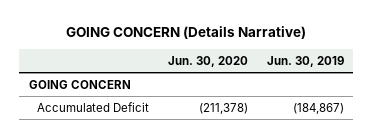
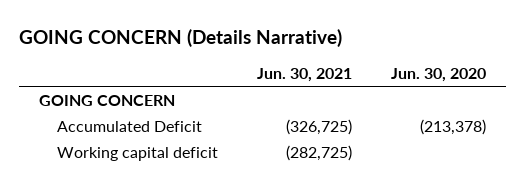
- | Jun. 30, 2020 | Jun. 30, 2019
+ | Jun. 30, 2021 | Jun. 30, 2020
- Accumulated Deficit | (211,378) | (184,867)
+ Accumulated Deficit | (326,725) | (213,378)
+ Working capital deficit | (282,725) |

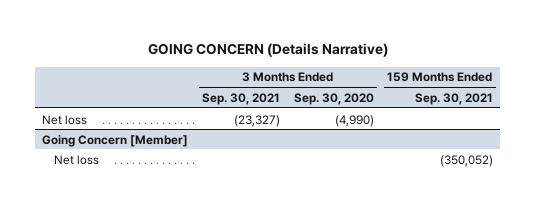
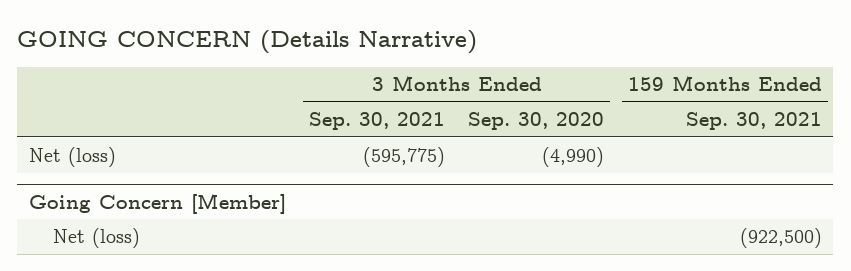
- Net loss | (23,327) | (4,990) |
+ Net (loss) | (595,775) | (4,990) |
@ Going Concern [Member]
- Net loss | | | (350,052)
+ Net (loss) | | | (922,500)

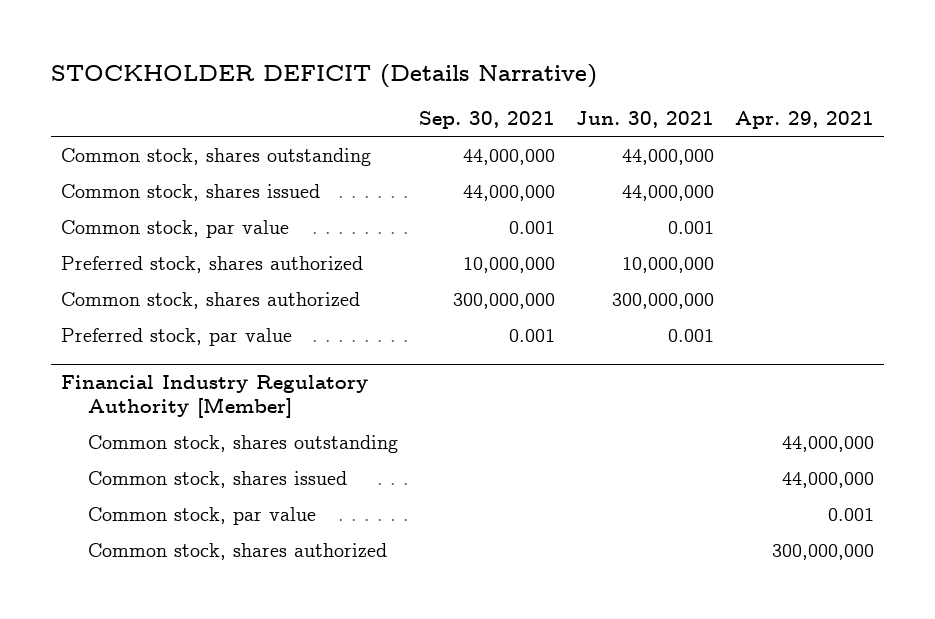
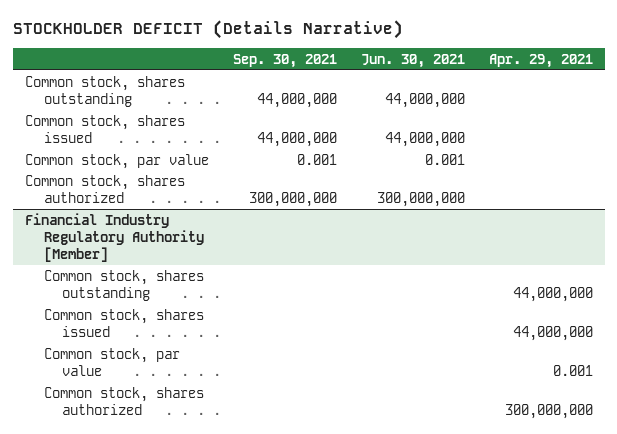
- Preferred stock, shares authorized | 10,000,000 | 10,000,000 |
- Preferred stock, par value | 0.001 | 0.001 |

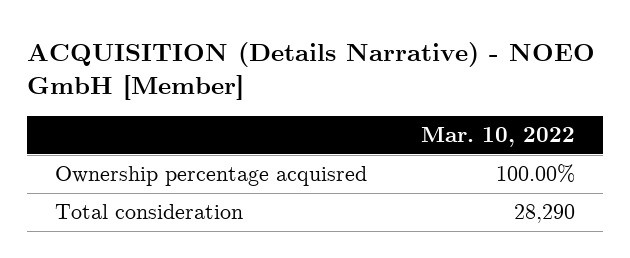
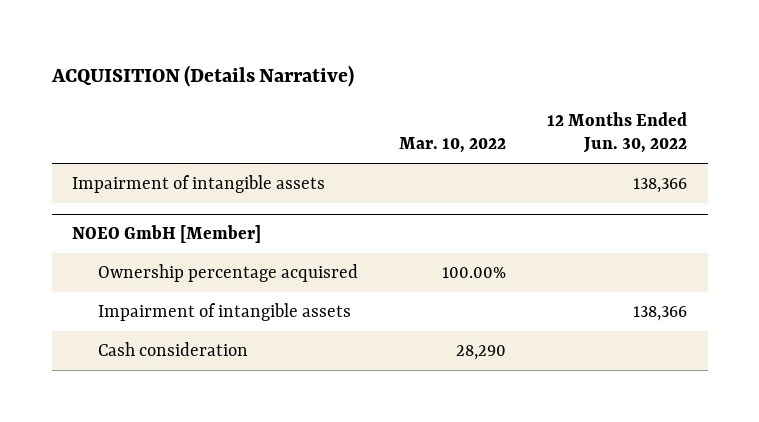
- ACQUISITION (Details Narrative) - NOEO GmbH [Member]
+ ACQUISITION (Details Narrative)
- | Mar. 10, 2022
+ | Mar. 10, 2022 | 12 Months Ended Jun. 30, 2022
- Ownership percentage acquisred | 100.00%
- Total consideration | 28,290
+ Impairment of intangible assets | | 138,366
+ NOEO GmbH [Member]
+ Ownership percentage acquisred | 100.00% |
+ Impairment of intangible assets | | 138,366
+ Cash consideration | 28,290 |

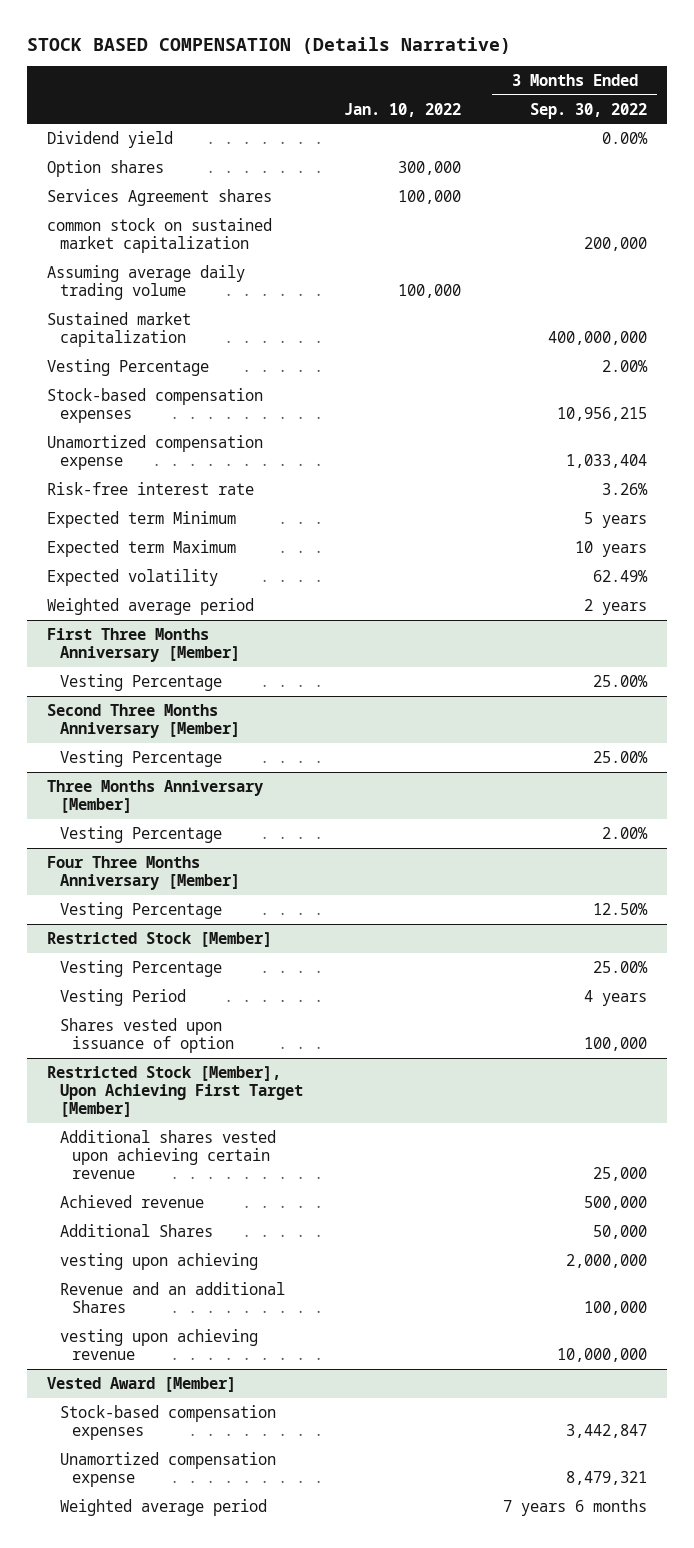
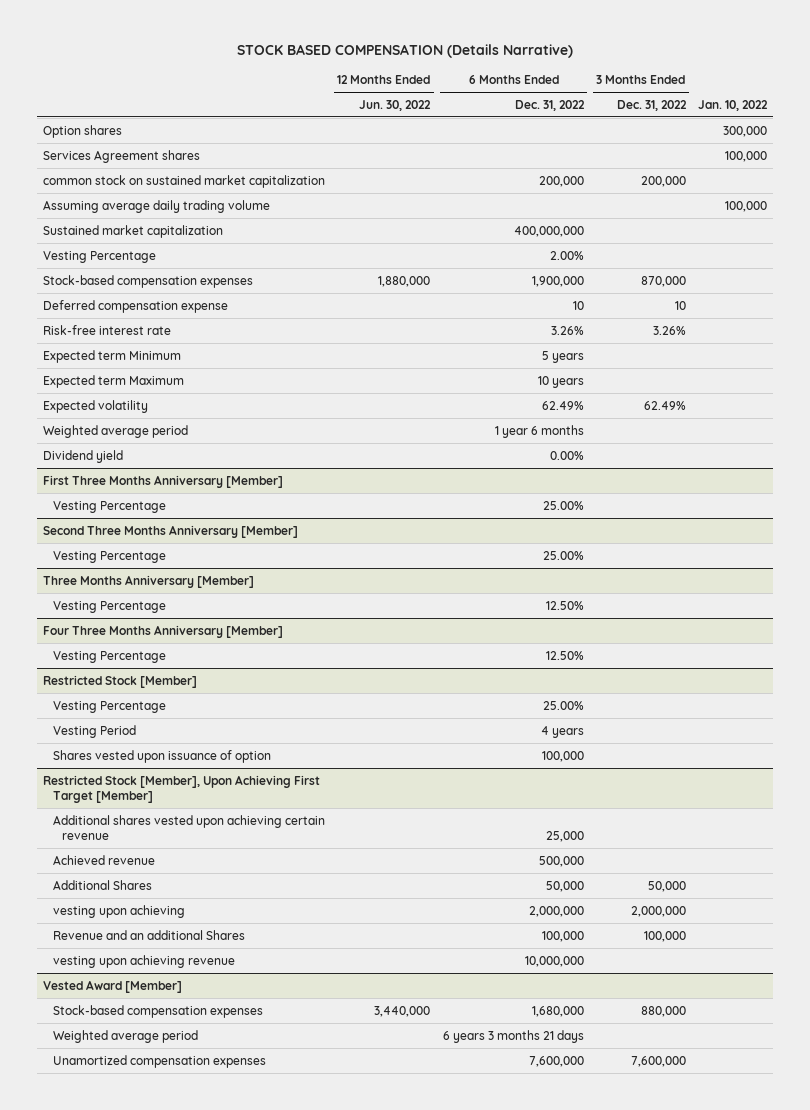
- | Jan. 10, 2022 | 3 Months Ended Sep. 30, 2022
+ | 12 Months Ended Jun. 30, 2022 | 6 Months Ended Dec. 31, 2022 | 3 Months Ended Dec. 31, 2022 | Jan. 10, 2022
- Unamortized compensation expense | | 1,033,404
+ Deferred compensation expense | | 10 | 10 |
moved down: Dividend yield | | 0.00% | |
@ Vested Award [Member]
- Unamortized compensation expense | | 8,479,321
+ Unamortized compensation expenses | | 7,600,000 | 7,600,000 |

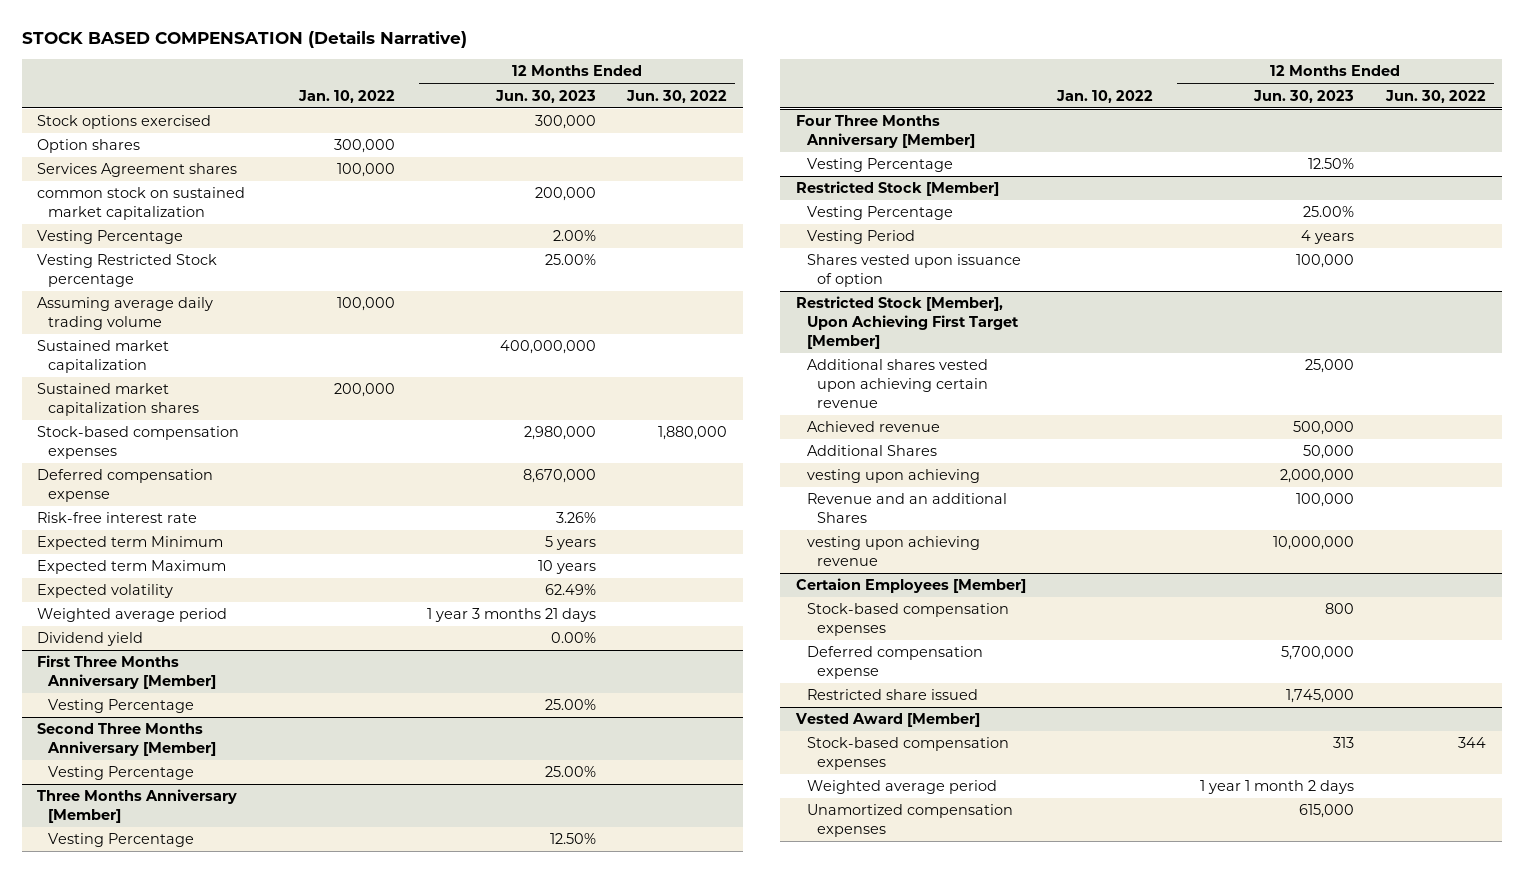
- | 12 Months Ended Jun. 30, 2022 | 6 Months Ended Dec. 31, 2022 | 3 Months Ended Dec. 31, 2022 | Jan. 10, 2022
+ | Jan. 10, 2022 | 12 Months Ended Jun. 30, 2023 | 12 Months Ended Jun. 30, 2022
+ Stock options exercised | | 300,000 |
moved up: Vesting Percentage | | 2.00% |
+ Vesting Restricted Stock percentage | | 25.00% |
+ Sustained market capitalization shares | 200,000 | |
+ Certaion Employees [Member]
+ Stock-based compensation expenses | | 800 |
+ Deferred compensation expense | | 5,700,000 |
+ Restricted share issued | | 1,745,000 |
@ Vested Award [Member]
- Stock-based compensation expenses | 3,440,000 | 1,680,000 | 880,000 |
+ Stock-based compensation expenses | | 313 | 344

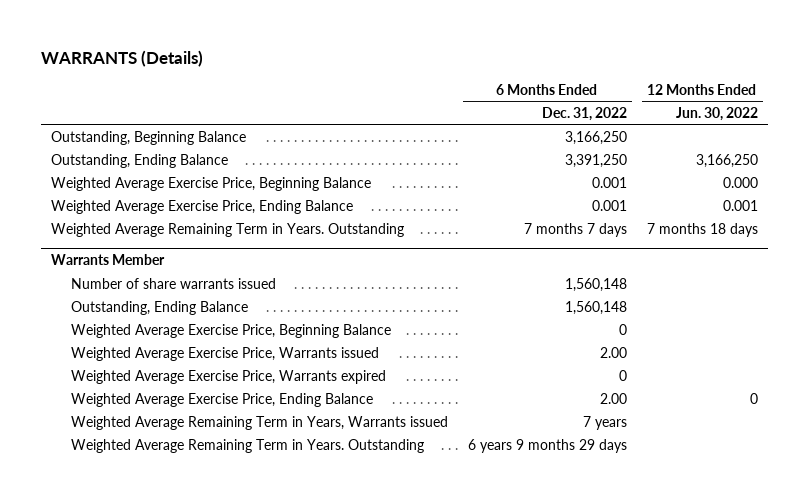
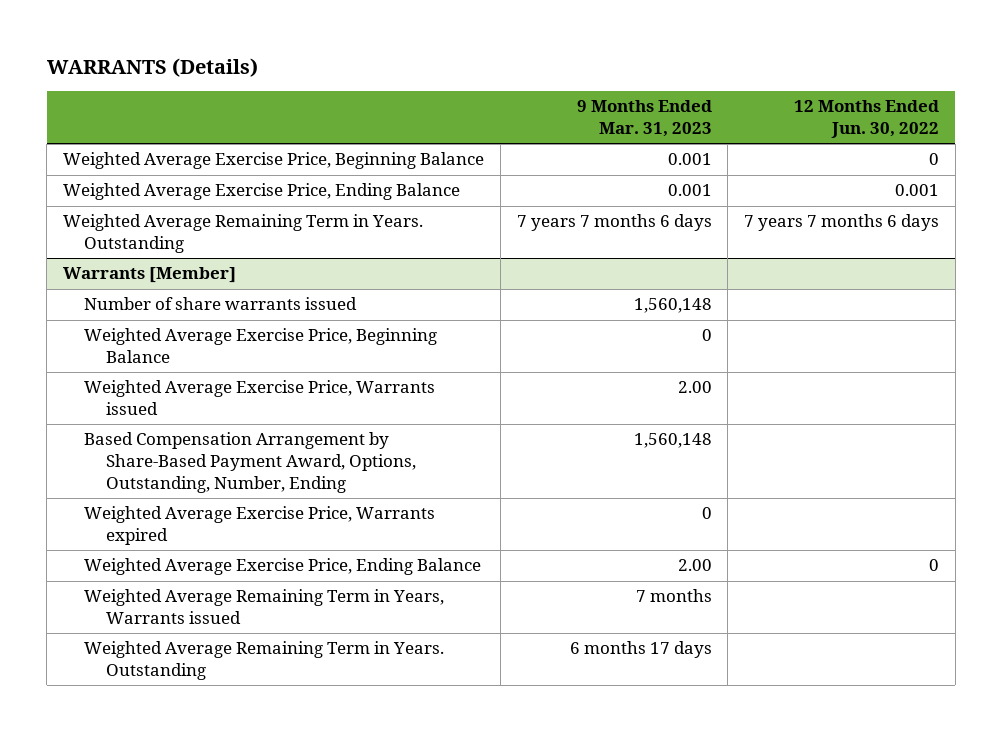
- | 6 Months Ended Dec. 31, 2022 | 12 Months Ended Jun. 30, 2022
+ | 9 Months Ended Mar. 31, 2023 | 12 Months Ended Jun. 30, 2022
- Outstanding, Beginning Balance | 3,166,250 |
- Outstanding, Ending Balance | 3,391,250 | 3,166,250
- Weighted Average Exercise Price, Beginning Balance | 0.001 | 0.000
+ Weighted Average Exercise Price, Beginning Balance | 0.001 | 0
- Weighted Average Remaining Term in Years. Outstanding | 7 months 7 days | 7 months 18 days
- Warrants Member
+ Weighted Average Remaining Term in Years. Outstanding | 7 years 7 months 6 days | 7 years 7 months 6 days
+ Warrants [Member]
- Outstanding, Ending Balance | 1,560,148 |
+ Based Compensation Arrangement by Share-Based Payment Award, Options, Outstanding, Number, Ending | 1,560,148 |

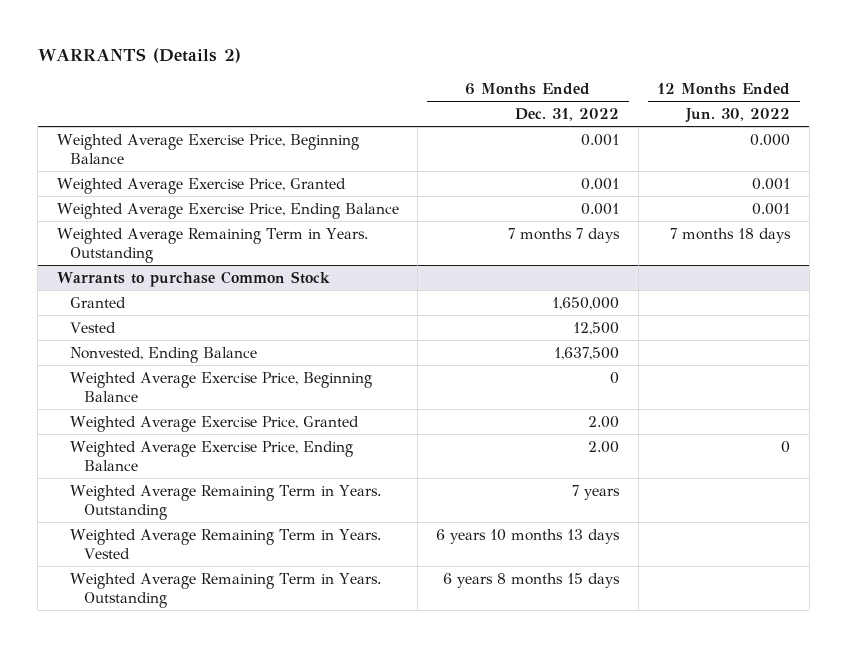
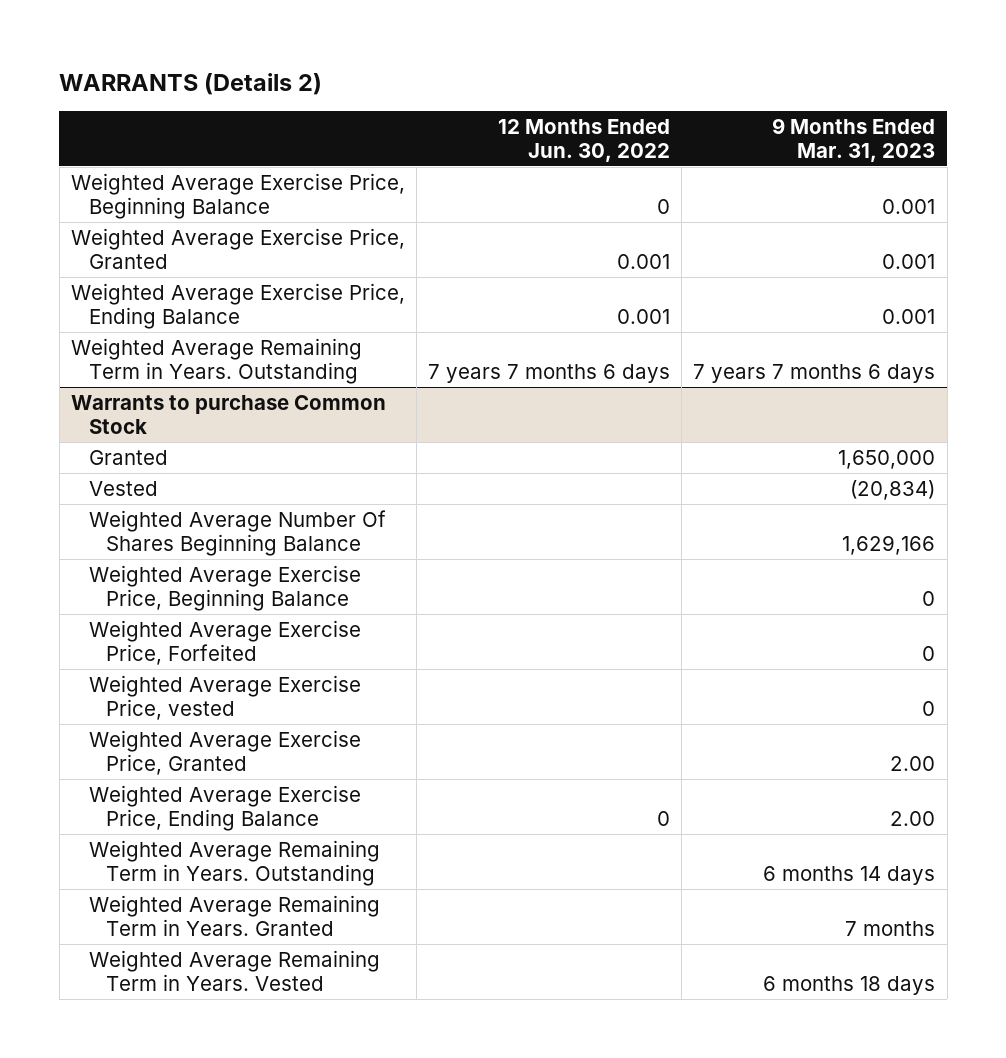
- | 6 Months Ended Dec. 31, 2022 | 12 Months Ended Jun. 30, 2022
+ | 12 Months Ended Jun. 30, 2022 | 9 Months Ended Mar. 31, 2023
- Weighted Average Exercise Price, Beginning Balance | 0.001 | 0.000
+ Weighted Average Exercise Price, Beginning Balance | 0 | 0.001
- Weighted Average Remaining Term in Years. Outstanding | 7 months 7 days | 7 months 18 days
+ Weighted Average Remaining Term in Years. Outstanding | 7 years 7 months 6 days | 7 years 7 months 6 days
@ Warrants to purchase Common Stock
- Nonvested, Ending Balance | 1,637,500 |
+ Weighted Average Number Of Shares Beginning Balance | | 1,629,166
+ Weighted Average Exercise Price, Forfeited | | 0
+ Weighted Average Exercise Price, vested | | 0
+ Weighted Average Remaining Term in Years. Granted | | 7 months
- Weighted Average Remaining Term in Years. Outstanding | 6 years 8 months 15 days |

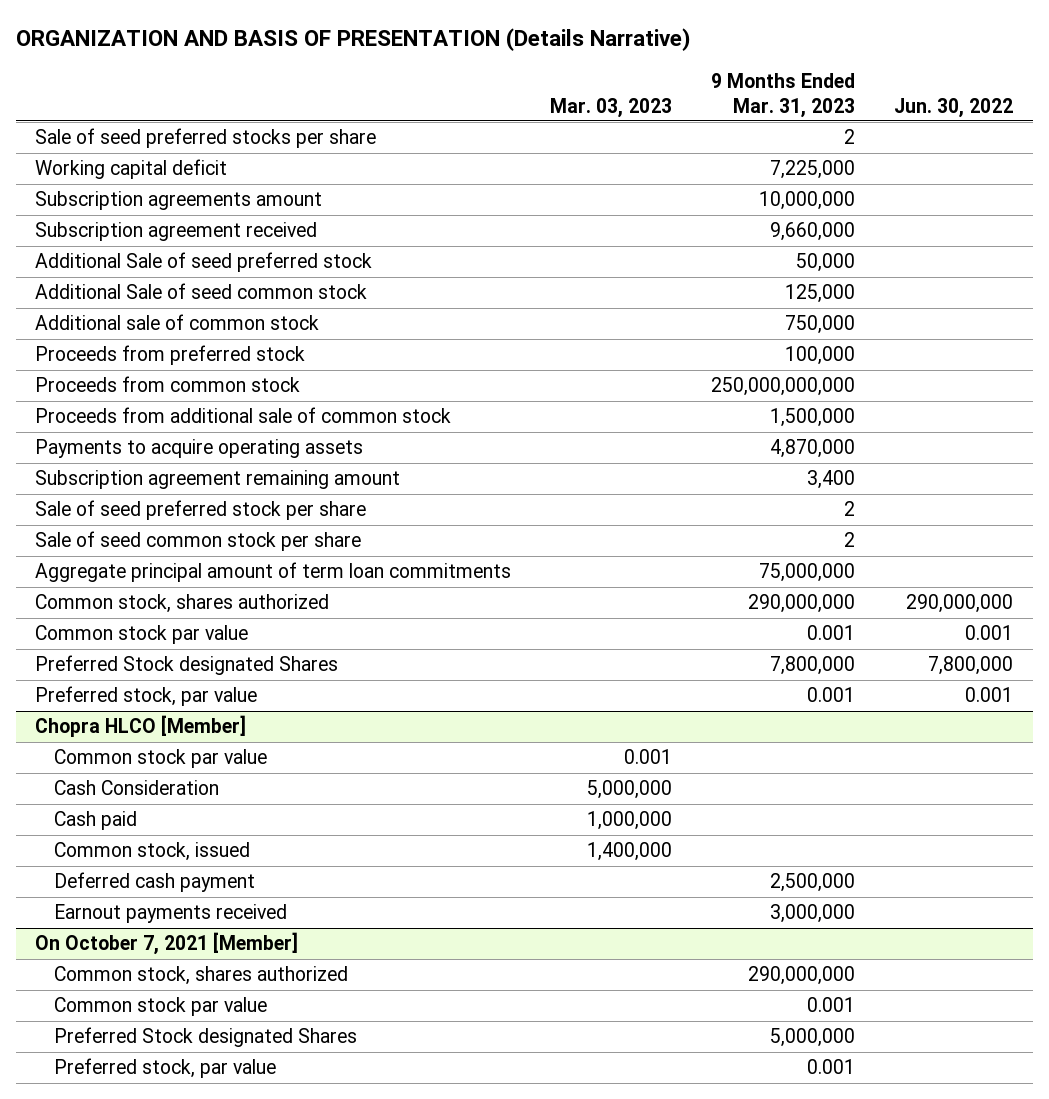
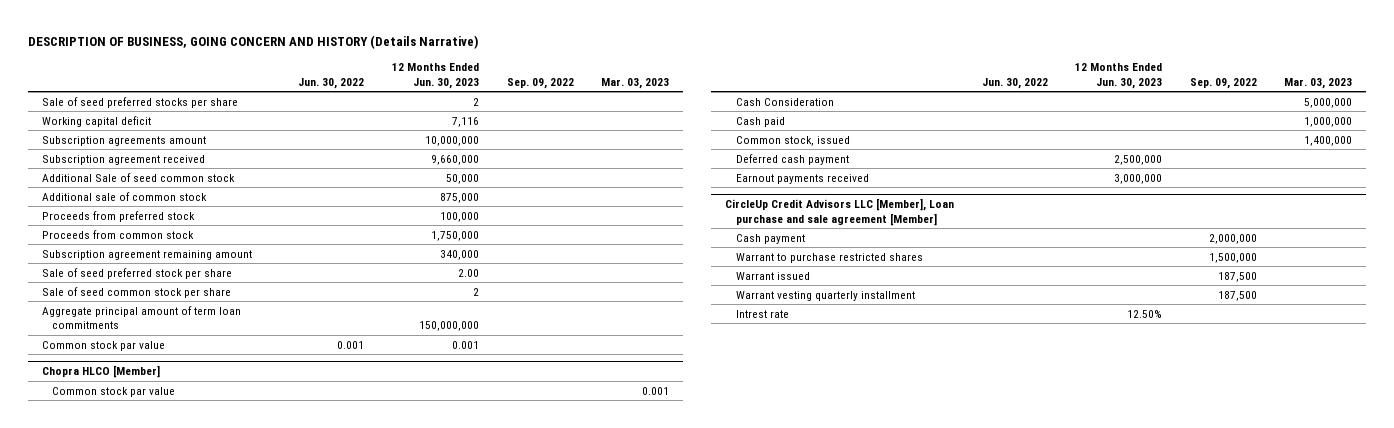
- ORGANIZATION AND BASIS OF PRESENTATION (Details Narrative)
+ DESCRIPTION OF BUSINESS, GOING CONCERN AND HISTORY (Details Narrative)
- | Mar. 03, 2023 | 9 Months Ended Mar. 31, 2023 | Jun. 30, 2022
+ | Jun. 30, 2022 | 12 Months Ended Jun. 30, 2023 | Sep. 09, 2022 | Mar. 03, 2023
- Additional Sale of seed preferred stock | | 50,000 |
- Proceeds from additional sale of common stock | | 1,500,000 |
- Payments to acquire operating assets | | 4,870,000 |
- Common stock, shares authorized | | 290,000,000 | 290,000,000
- Preferred Stock designated Shares | | 7,800,000 | 7,800,000
- Preferred stock, par value | | 0.001 | 0.001
- On October 7, 2021 [Member]
- Common stock, shares authorized | | 290,000,000 |
- Common stock par value | | 0.001 |
- Preferred Stock designated Shares | | 5,000,000 |
- Preferred stock, par value | | 0.001 |
+ CircleUp Credit Advisors LLC [Member], Loan purchase and sale agreement [Member]
+ Cash payment | | | 2,000,000 |
+ Warrant to purchase restricted shares | | | 1,500,000 |
+ Warrant issued | | | 187,500 |
+ Warrant vesting quarterly installment | | | 187,500 |
+ Intrest rate | | 12.50% | |

